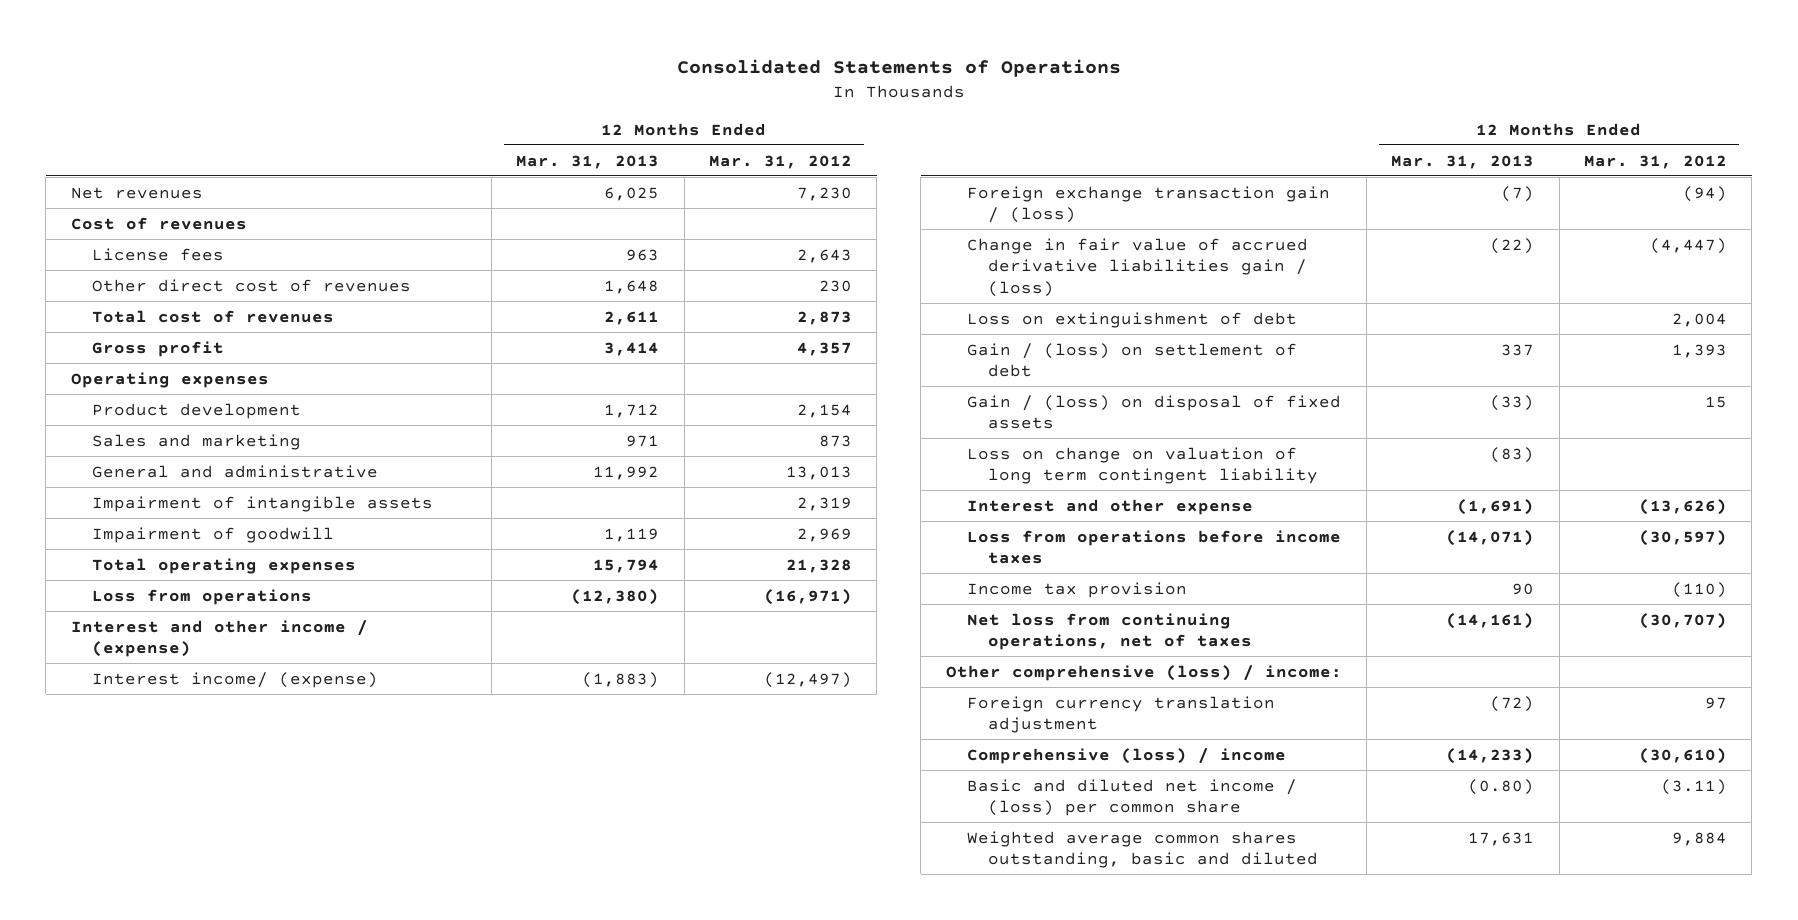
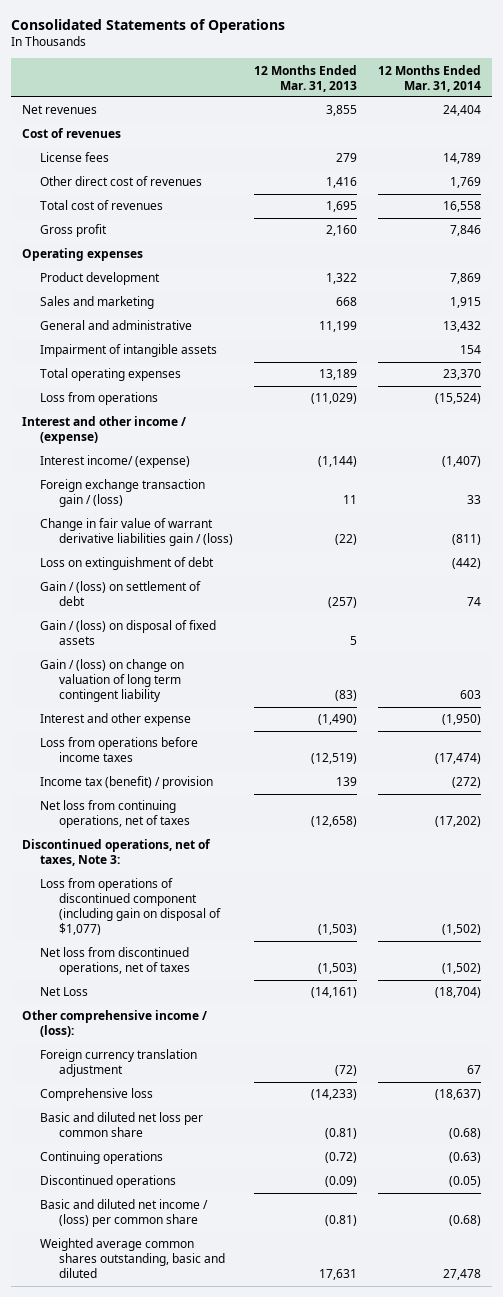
- | 12 Months Ended Mar. 31, 2013 | 12 Months Ended Mar. 31, 2012
+ | 12 Months Ended Mar. 31, 2013 | 12 Months Ended Mar. 31, 2014
- Net revenues | 6,025 | 7,230
+ Net revenues | 3,855 | 24,404
- License fees | 963 | 2,643
- Other direct cost of revenues | 1,648 | 230
- Total cost of revenues | 2,611 | 2,873
- Gross profit | 3,414 | 4,357
+ License fees | 279 | 14,789
+ Other direct cost of revenues | 1,416 | 1,769
+ Total cost of revenues | 1,695 | 16,558
+ Gross profit | 2,160 | 7,846
- Product development | 1,712 | 2,154
- Sales and marketing | 971 | 873
- General and administrative | 11,992 | 13,013
+ Product development | 1,322 | 7,869
+ Sales and marketing | 668 | 1,915
+ General and administrative | 11,199 | 13,432
- Impairment of goodwill | 1,119 | 2,969
- Total operating expenses | 15,794 | 21,328
- Loss from operations | (12,380) | (16,971)
+ Total operating expenses | 13,189 | 23,370
+ Loss from operations | (11,029) | (15,524)
- Interest income/ (expense) | (1,883) | (12,497)
- Foreign exchange transaction gain / (loss) | (7) | (94)
- Change in fair value of accrued derivative liabilities gain / (loss) | (22) | (4,447)
+ Interest income/ (expense) | (1,144) | (1,407)
+ Foreign exchange transaction gain / (loss) | 11 | 33
+ Change in fair value of warrant derivative liabilities gain / (loss) | (22) | (811)
- Gain / (loss) on settlement of debt | 337 | 1,393
- Gain / (loss) on disposal of fixed assets | (33) | 15
- Loss on change on valuation of long term contingent liability | (83) |
- Interest and other expense | (1,691) | (13,626)
- Loss from operations before income taxes | (14,071) | (30,597)
- Income tax provision | 90 | (110)
- Net loss from continuing operations, net of taxes | (14,161) | (30,707)
- Other comprehensive (loss) / income:
+ Gain / (loss) on settlement of debt | (257) | 74
+ Gain / (loss) on disposal of fixed assets | 5 |
+ Gain / (loss) on change on valuation of long term contingent liability | (83) | 603
+ Interest and other expense | (1,490) | (1,950)
+ Loss from operations before income taxes | (12,519) | (17,474)
+ Income tax (benefit) / provision | 139 | (272)
+ Net loss from continuing operations, net of taxes | (12,658) | (17,202)
+ Discontinued operations, net of taxes, Note 3:
+ Loss from operations of discontinued component (including gain on disposal of $1,077) | (1,503) | (1,502)
+ Net loss from discontinued operations, net of taxes | (1,503) | (1,502)
+ Net Loss | (14,161) | (18,704)
+ Other comprehensive income / (loss):
- Comprehensive (loss) / income | (14,233) | (30,610)
- Basic and diluted net income / (loss) per common share | (0.80) | (3.11)
+ Comprehensive loss | (14,233) | (18,637)
+ Basic and diluted net loss per common share | (0.81) | (0.68)
+ Continuing operations | (0.72) | (0.63)
+ Discontinued operations | (0.09) | (0.05)
+ Basic and diluted net income / (loss) per common share | (0.81) | (0.68)

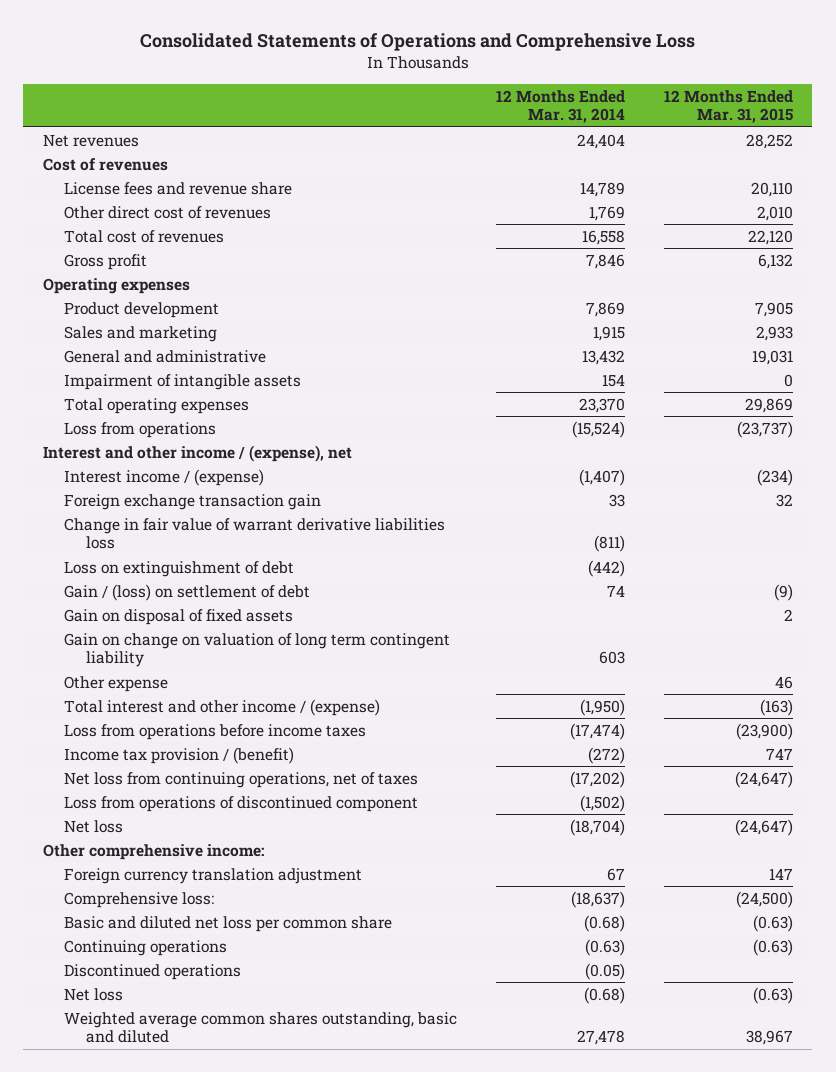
- Consolidated Statements of Operations
+ Consolidated Statements of Operations and Comprehensive Loss
- | 12 Months Ended Mar. 31, 2013 | 12 Months Ended Mar. 31, 2014
+ | 12 Months Ended Mar. 31, 2014 | 12 Months Ended Mar. 31, 2015
- License fees | 279 | 14,789
+ License fees and revenue share | 14,789 | 20,110
- Interest and other income / (expense)
- Interest income/ (expense) | (1,144) | (1,407)
- Foreign exchange transaction gain / (loss) | 11 | 33
- Change in fair value of warrant derivative liabilities gain / (loss) | (22) | (811)
+ Interest and other income / (expense), net
+ Interest income / (expense) | (1,407) | (234)
+ Foreign exchange transaction gain | 33 | 32
+ Change in fair value of warrant derivative liabilities loss | (811) |
- Gain / (loss) on disposal of fixed assets | 5 |
- Gain / (loss) on change on valuation of long term contingent liability | (83) | 603
- Interest and other expense | (1,490) | (1,950)
+ Gain on disposal of fixed assets | | 2
+ Gain on change on valuation of long term contingent liability | 603 |
+ Other expense | | 46
+ Total interest and other income / (expense) | (1,950) | (163)
- Income tax (benefit) / provision | 139 | (272)
+ Income tax provision / (benefit) | (272) | 747
- Discontinued operations, net of taxes, Note 3:
- Loss from operations of discontinued component (including gain on disposal of $1,077) | (1,503) | (1,502)
- Net loss from discontinued operations, net of taxes | (1,503) | (1,502)
- Net Loss | (14,161) | (18,704)
- Other comprehensive income / (loss):
+ Loss from operations of discontinued component | (1,502) |
+ Net loss | (18,704) | (24,647)
+ Other comprehensive income:
- Comprehensive loss | (14,233) | (18,637)
+ Comprehensive loss: | (18,637) | (24,500)
- Basic and diluted net income / (loss) per common share | (0.81) | (0.68)
+ Net loss | (0.68) | (0.63)

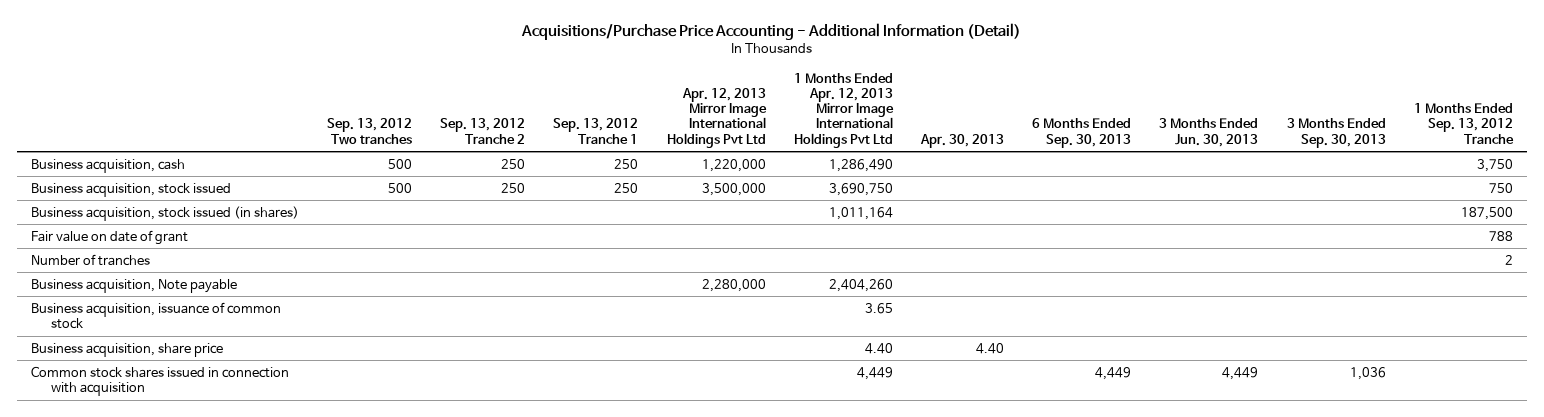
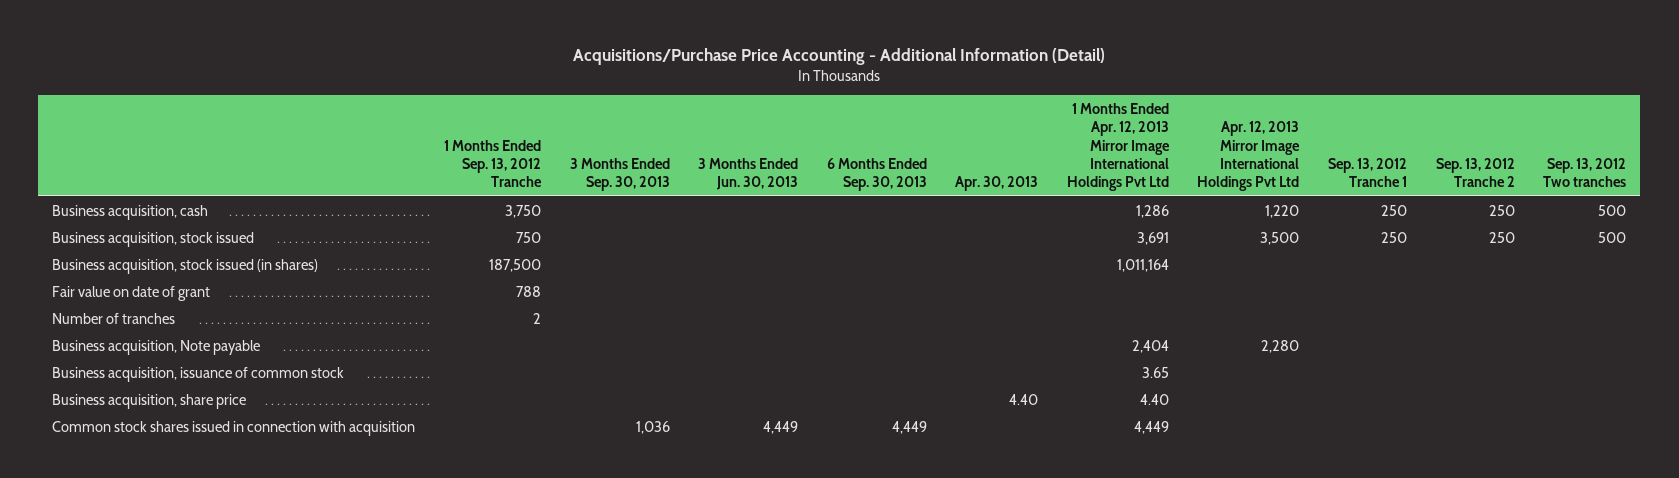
- | Sep. 13, 2012 Two tranches | Sep. 13, 2012 Tranche 2 | Sep. 13, 2012 Tranche 1 | Apr. 12, 2013 Mirror Image International Holdings Pvt Ltd | 1 Months Ended Apr. 12, 2013 Mirror Image International Holdings Pvt Ltd | Apr. 30, 2013 | 6 Months Ended Sep. 30, 2013 | 3 Months Ended Jun. 30, 2013 | 3 Months Ended Sep. 30, 2013 | 1 Months Ended Sep. 13, 2012 Tranche
+ | 1 Months Ended Sep. 13, 2012 Tranche | 3 Months Ended Sep. 30, 2013 | 3 Months Ended Jun. 30, 2013 | 6 Months Ended Sep. 30, 2013 | Apr. 30, 2013 | 1 Months Ended Apr. 12, 2013 Mirror Image International Holdings Pvt Ltd | Apr. 12, 2013 Mirror Image International Holdings Pvt Ltd | Sep. 13, 2012 Tranche 1 | Sep. 13, 2012 Tranche 2 | Sep. 13, 2012 Two tranches
- Business acquisition, cash | 500 | 250 | 250 | 1,220,000 | 1,286,490 | | | | | 3,750
- Business acquisition, stock issued | 500 | 250 | 250 | 3,500,000 | 3,690,750 | | | | | 750
+ Business acquisition, cash | 3,750 | | | | | 1,286 | 1,220 | 250 | 250 | 500
+ Business acquisition, stock issued | 750 | | | | | 3,691 | 3,500 | 250 | 250 | 500
- Business acquisition, Note payable | | | | 2,280,000 | 2,404,260 | | | | |
+ Business acquisition, Note payable | | | | | | 2,404 | 2,280 | | |

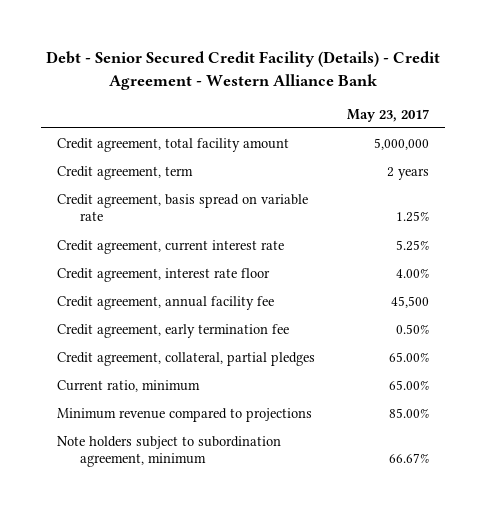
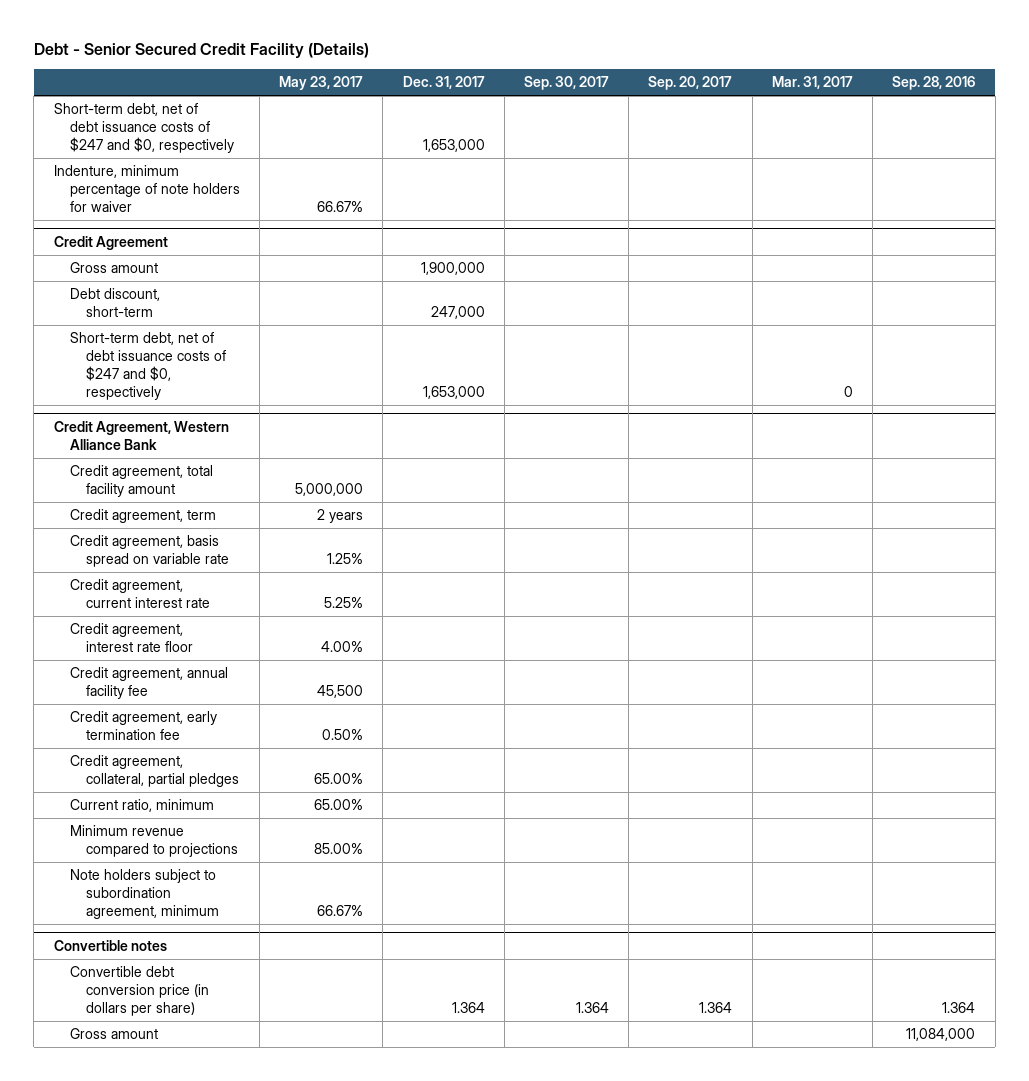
- Debt - Senior Secured Credit Facility (Details) - Credit Agreement - Western Alliance Bank
+ Debt - Senior Secured Credit Facility (Details)
- | May 23, 2017
+ | May 23, 2017 | Dec. 31, 2017 | Sep. 30, 2017 | Sep. 20, 2017 | Mar. 31, 2017 | Sep. 28, 2016
+ Short-term debt, net of debt issuance costs of $247 and $0, respectively | | 1,653,000 | | | |
+ Indenture, minimum percentage of note holders for waiver | 66.67% | | | | |
+ Credit Agreement
+ Gross amount | | 1,900,000 | | | |
+ Debt discount, short-term | | 247,000 | | | |
+ Short-term debt, net of debt issuance costs of $247 and $0, respectively | | 1,653,000 | | | 0 |
+ Credit Agreement, Western Alliance Bank
+ Convertible notes
+ Convertible debt conversion price (in dollars per share) | | 1.364 | 1.364 | 1.364 | | 1.364
+ Gross amount | | | | | | 11,084,000

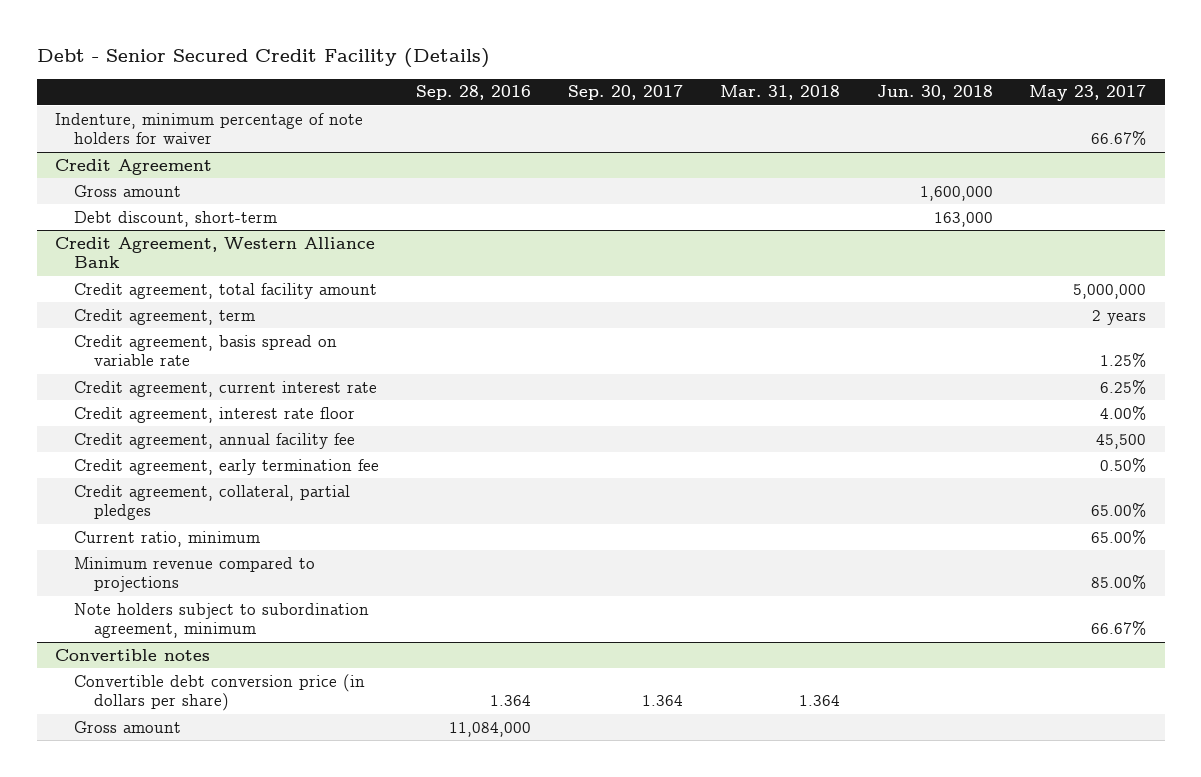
- | May 23, 2017 | Dec. 31, 2017 | Sep. 30, 2017 | Sep. 20, 2017 | Mar. 31, 2017 | Sep. 28, 2016
+ | Sep. 28, 2016 | Sep. 20, 2017 | Mar. 31, 2018 | Jun. 30, 2018 | May 23, 2017
- Short-term debt, net of debt issuance costs of $247 and $0, respectively | | 1,653,000 | | | |
@ Credit Agreement
- Short-term debt, net of debt issuance costs of $247 and $0, respectively | | 1,653,000 | | | 0 |
@ Credit Agreement, Western Alliance Bank
- Credit agreement, current interest rate | 5.25% | | | | |
+ Credit agreement, current interest rate | | | | | 6.25%

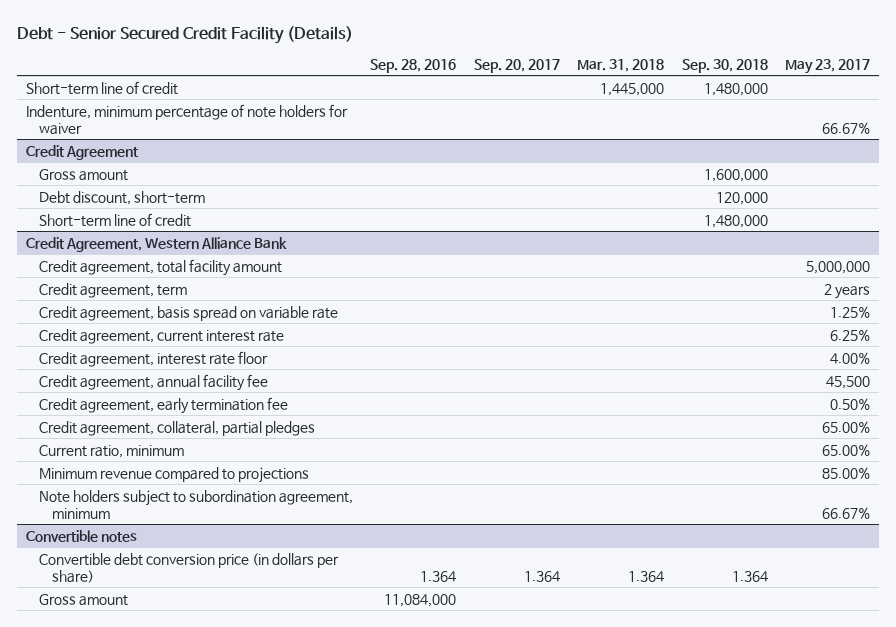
- | Sep. 28, 2016 | Sep. 20, 2017 | Mar. 31, 2018 | Jun. 30, 2018 | May 23, 2017
+ | Sep. 28, 2016 | Sep. 20, 2017 | Mar. 31, 2018 | Sep. 30, 2018 | May 23, 2017
+ Short-term line of credit | | | 1,445,000 | 1,480,000 |
@ Credit Agreement
+ Short-term line of credit | | | | 1,480,000 |

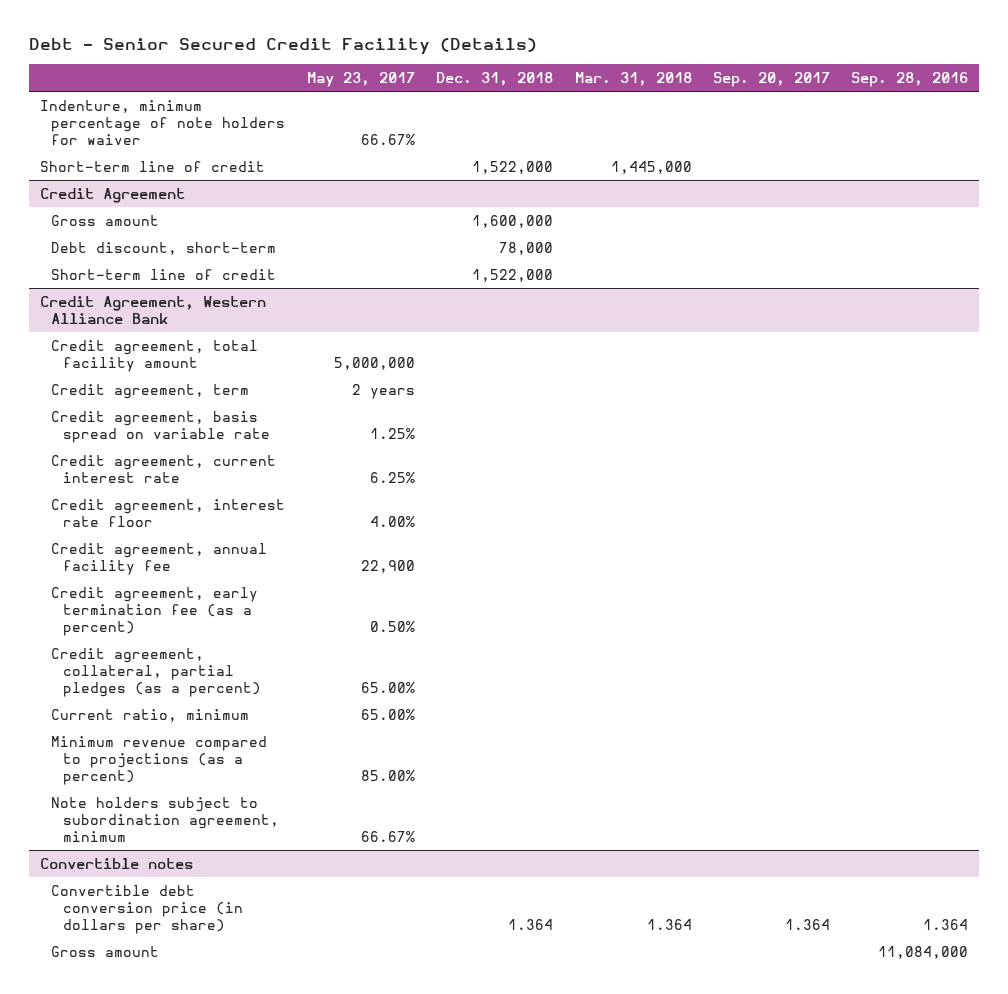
- | Sep. 28, 2016 | Sep. 20, 2017 | Mar. 31, 2018 | Sep. 30, 2018 | May 23, 2017
+ | May 23, 2017 | Dec. 31, 2018 | Mar. 31, 2018 | Sep. 20, 2017 | Sep. 28, 2016
moved down: Short-term line of credit | | 1,522,000 | 1,445,000 | |
@ Credit Agreement, Western Alliance Bank
- Credit agreement, annual facility fee | | | | | 45,500
- Credit agreement, early termination fee | | | | | 0.50%
- Credit agreement, collateral, partial pledges | | | | | 65.00%
+ Credit agreement, annual facility fee | 22,900 | | | |
+ Credit agreement, early termination fee (as a percent) | 0.50% | | | |
+ Credit agreement, collateral, partial pledges (as a percent) | 65.00% | | | |
- Minimum revenue compared to projections | | | | | 85.00%
+ Minimum revenue compared to projections (as a percent) | 85.00% | | | |

